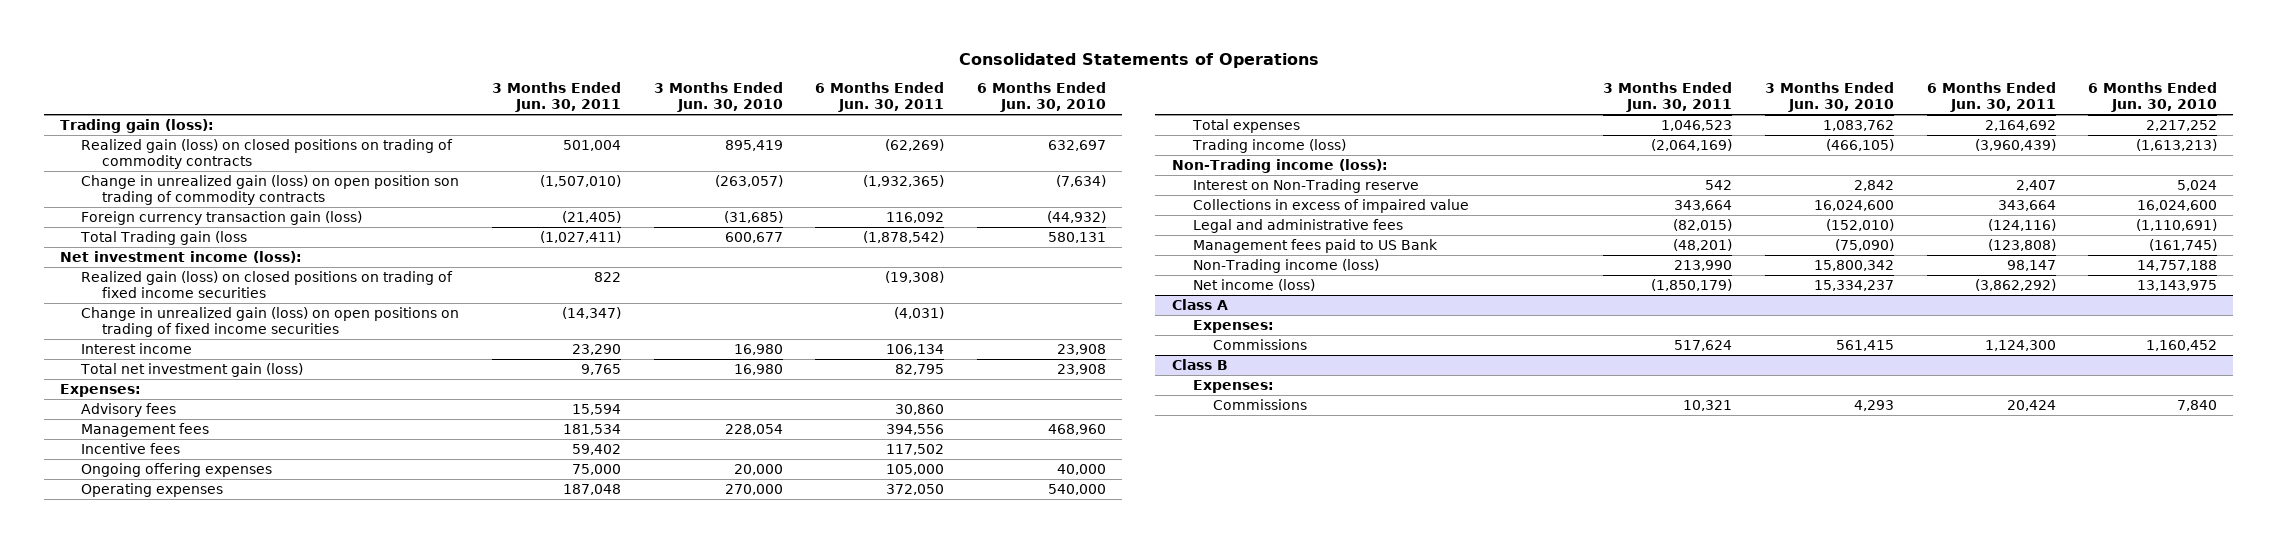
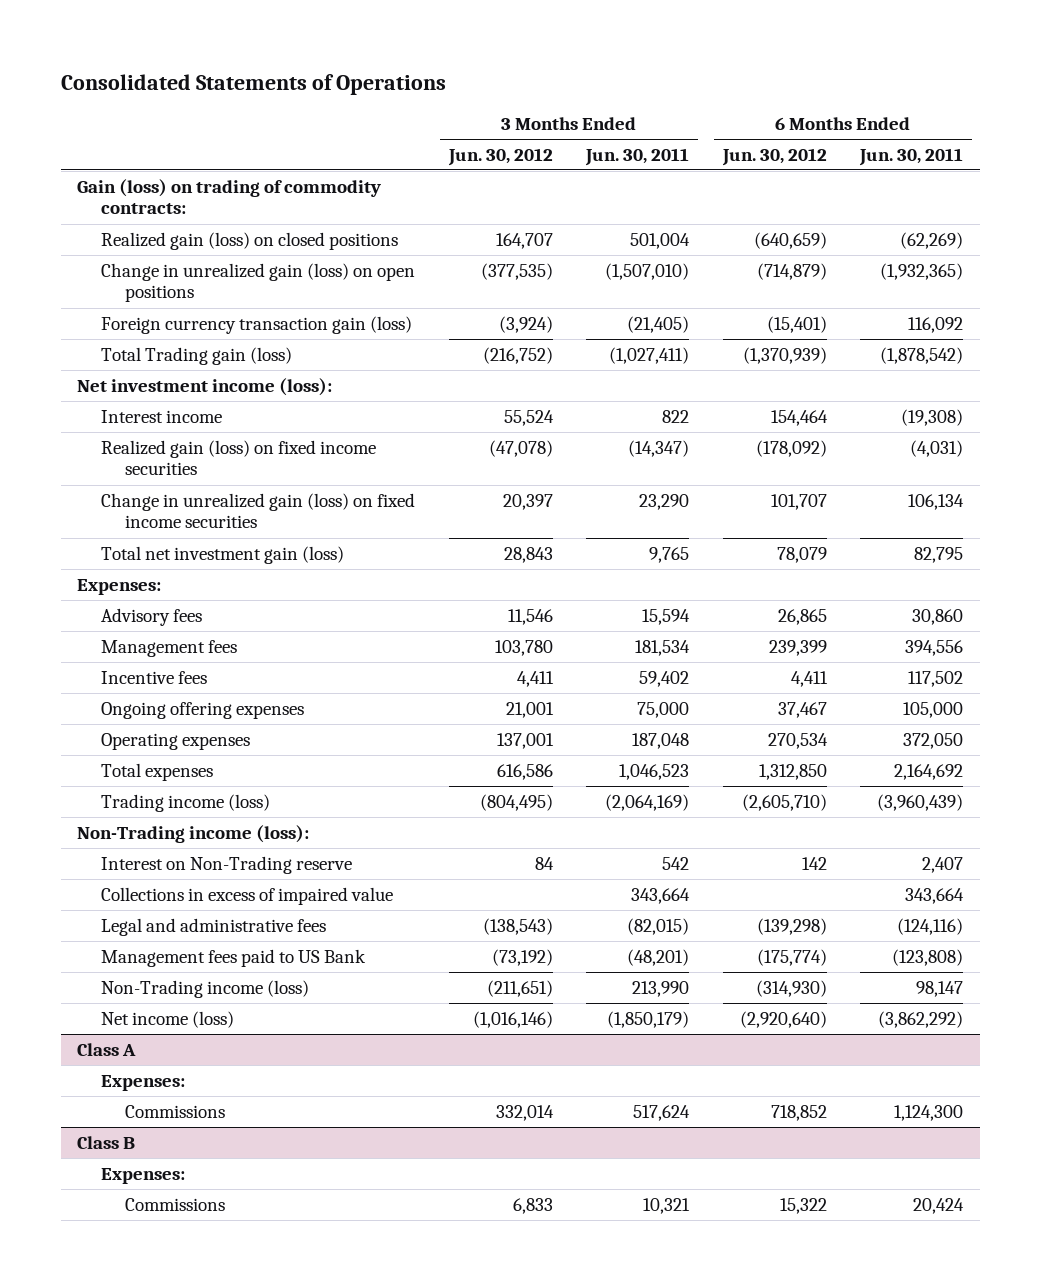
- | 3 Months Ended Jun. 30, 2011 | 3 Months Ended Jun. 30, 2010 | 6 Months Ended Jun. 30, 2011 | 6 Months Ended Jun. 30, 2010
+ | 3 Months Ended Jun. 30, 2012 | 3 Months Ended Jun. 30, 2011 | 6 Months Ended Jun. 30, 2012 | 6 Months Ended Jun. 30, 2011
- Trading gain (loss):
- Realized gain (loss) on closed positions on trading of commodity contracts | 501,004 | 895,419 | (62,269) | 632,697
- Change in unrealized gain (loss) on open position son trading of commodity contracts | (1,507,010) | (263,057) | (1,932,365) | (7,634)
+ Gain (loss) on trading of commodity contracts:
+ Realized gain (loss) on closed positions | 164,707 | 501,004 | (640,659) | (62,269)
+ Change in unrealized gain (loss) on open positions | (377,535) | (1,507,010) | (714,879) | (1,932,365)
- Total Trading gain (loss | (1,027,411) | 600,677 | (1,878,542) | 580,131
+ Total Trading gain (loss) | (216,752) | (1,027,411) | (1,370,939) | (1,878,542)
- Realized gain (loss) on closed positions on trading of fixed income securities | 822 | | (19,308) |
- Change in unrealized gain (loss) on open positions on trading of fixed income securities | (14,347) | | (4,031) |
- Interest income | 23,290 | 16,980 | 106,134 | 23,908
+ Interest income | 55,524 | 822 | 154,464 | (19,308)
+ Realized gain (loss) on fixed income securities | (47,078) | (14,347) | (178,092) | (4,031)
+ Change in unrealized gain (loss) on fixed income securities | 20,397 | 23,290 | 101,707 | 106,134

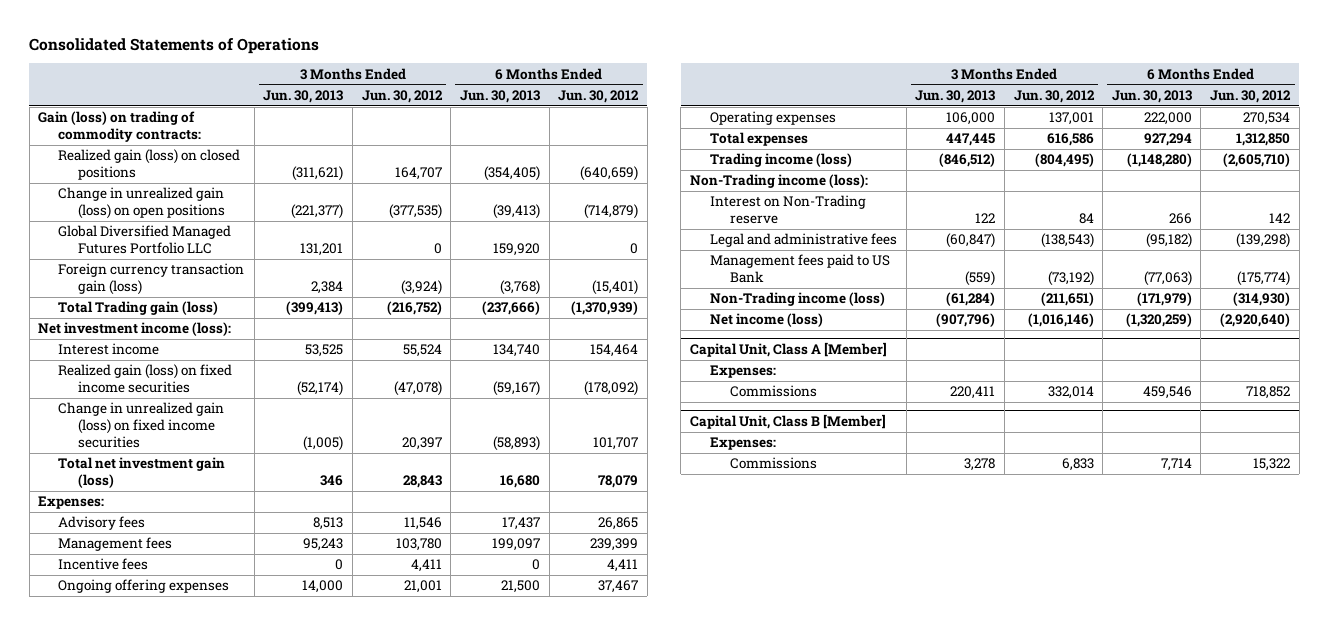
- | 3 Months Ended Jun. 30, 2012 | 3 Months Ended Jun. 30, 2011 | 6 Months Ended Jun. 30, 2012 | 6 Months Ended Jun. 30, 2011
+ | 3 Months Ended Jun. 30, 2013 | 3 Months Ended Jun. 30, 2012 | 6 Months Ended Jun. 30, 2013 | 6 Months Ended Jun. 30, 2012
+ Global Diversified Managed Futures Portfolio LLC | 131,201 | 0 | 159,920 | 0
- Collections in excess of impaired value | | 343,664 | | 343,664
- Class A
+ Capital Unit, Class A [Member]
- Class B
+ Capital Unit, Class B [Member]

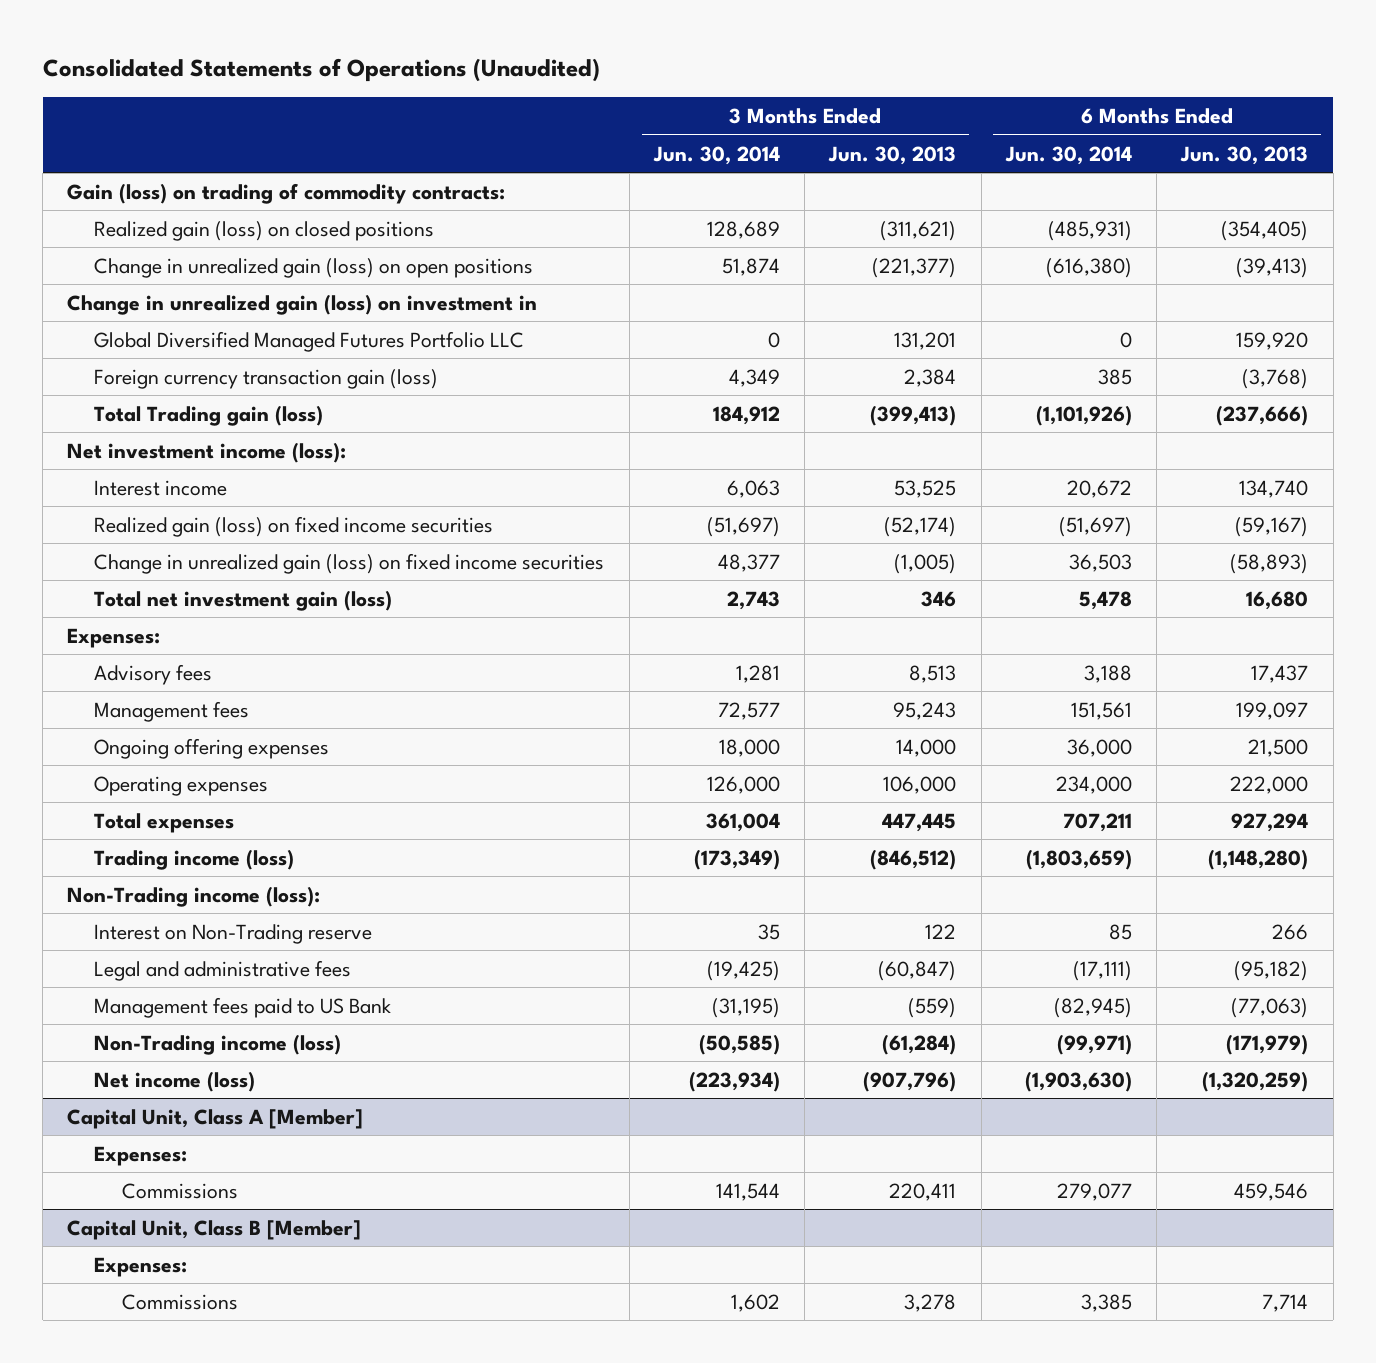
- Consolidated Statements of Operations
+ Consolidated Statements of Operations (Unaudited)
- | 3 Months Ended Jun. 30, 2013 | 3 Months Ended Jun. 30, 2012 | 6 Months Ended Jun. 30, 2013 | 6 Months Ended Jun. 30, 2012
+ | 3 Months Ended Jun. 30, 2014 | 3 Months Ended Jun. 30, 2013 | 6 Months Ended Jun. 30, 2014 | 6 Months Ended Jun. 30, 2013
+ Change in unrealized gain (loss) on investment in
- Incentive fees | 0 | 4,411 | 0 | 4,411

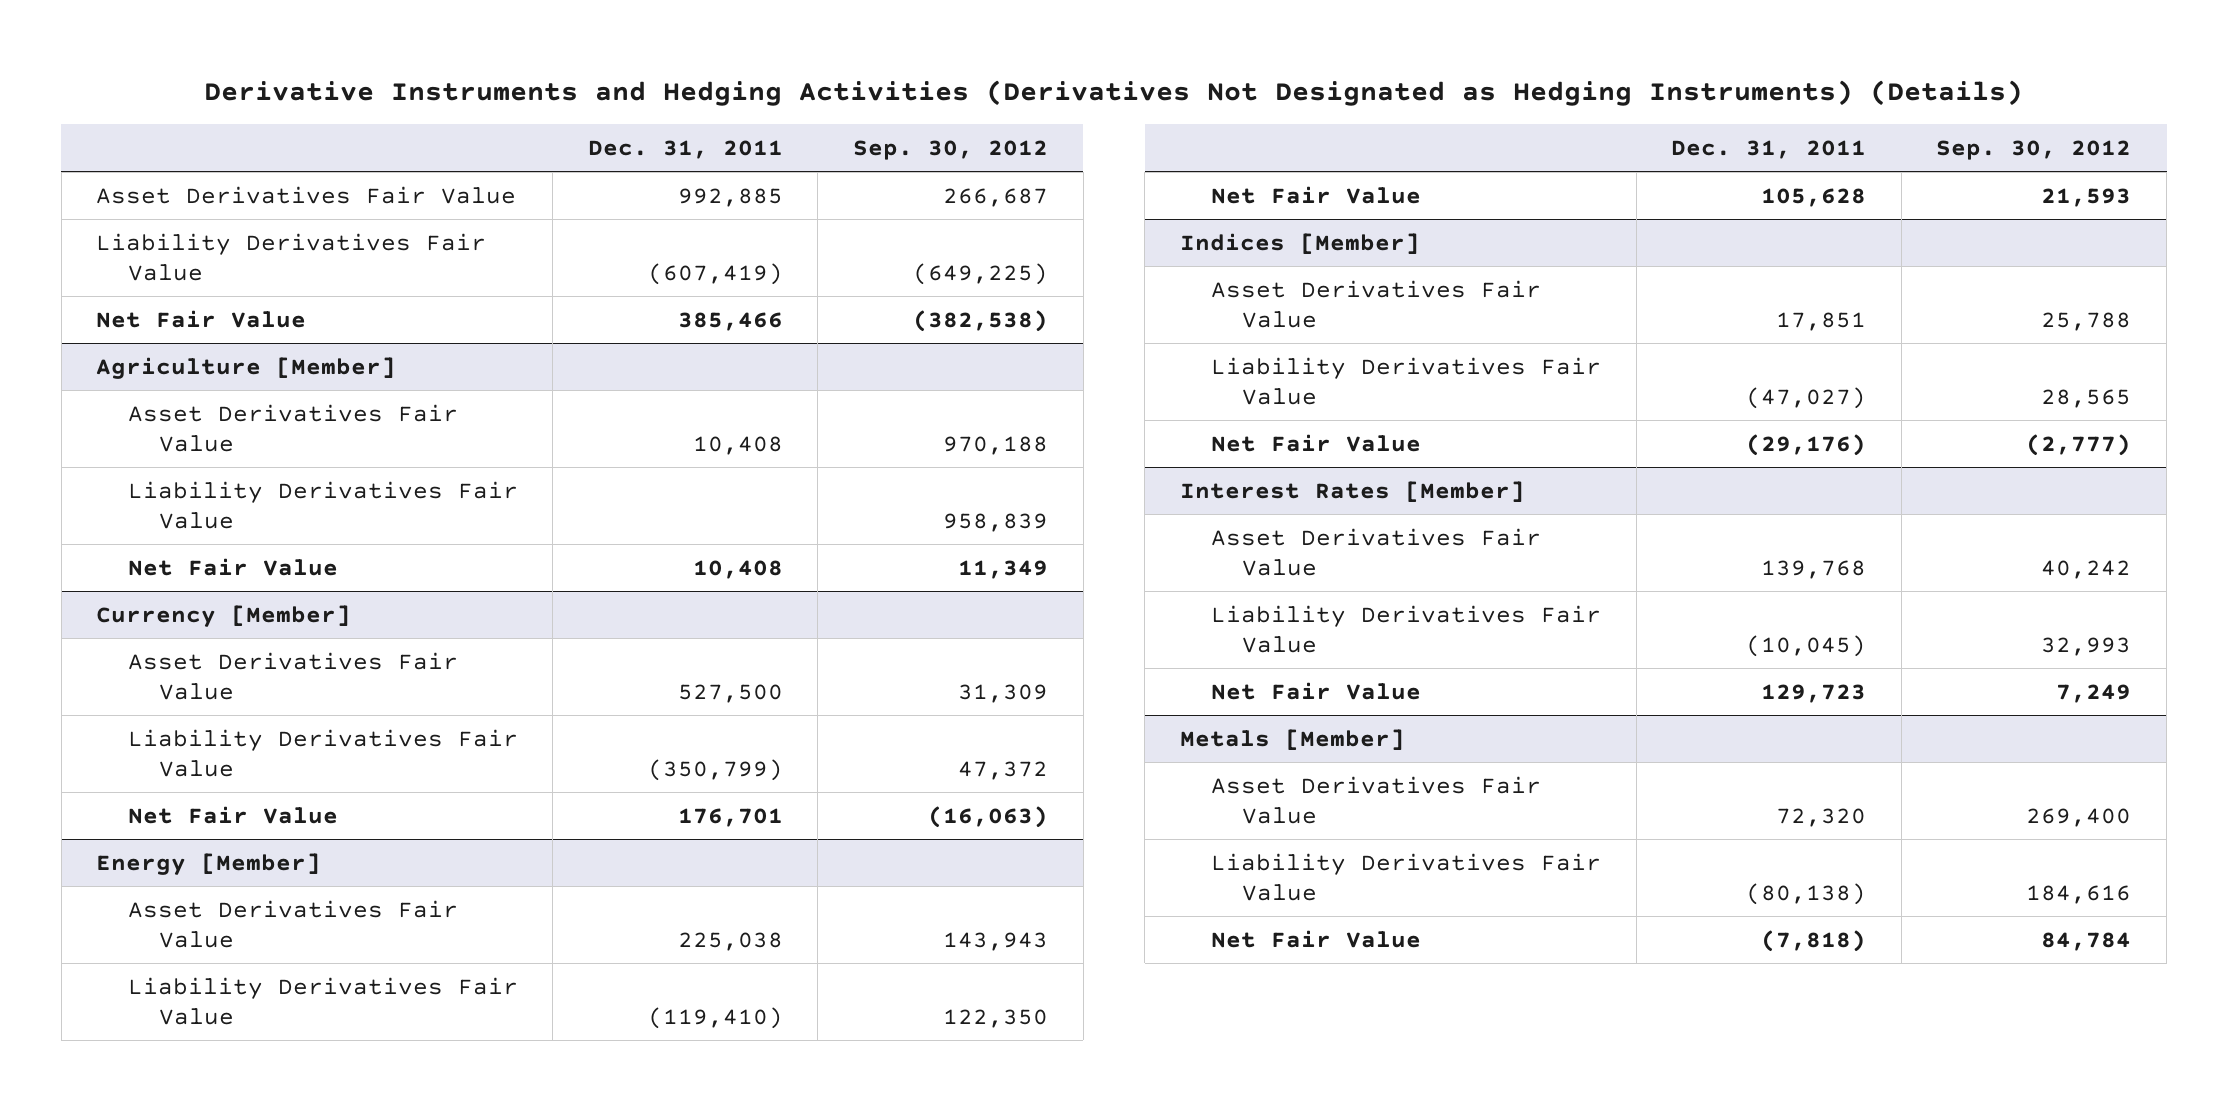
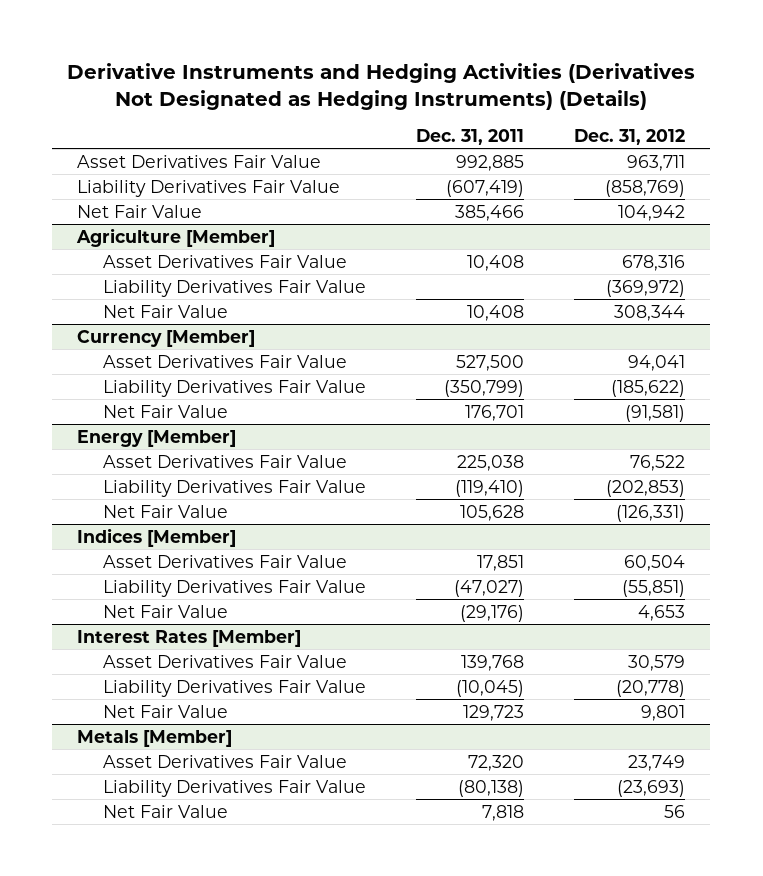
- | Dec. 31, 2011 | Sep. 30, 2012
+ | Dec. 31, 2011 | Dec. 31, 2012
@ Metals [Member]
- Net Fair Value | (7,818) | 84,784
+ Net Fair Value | 7,818 | 56

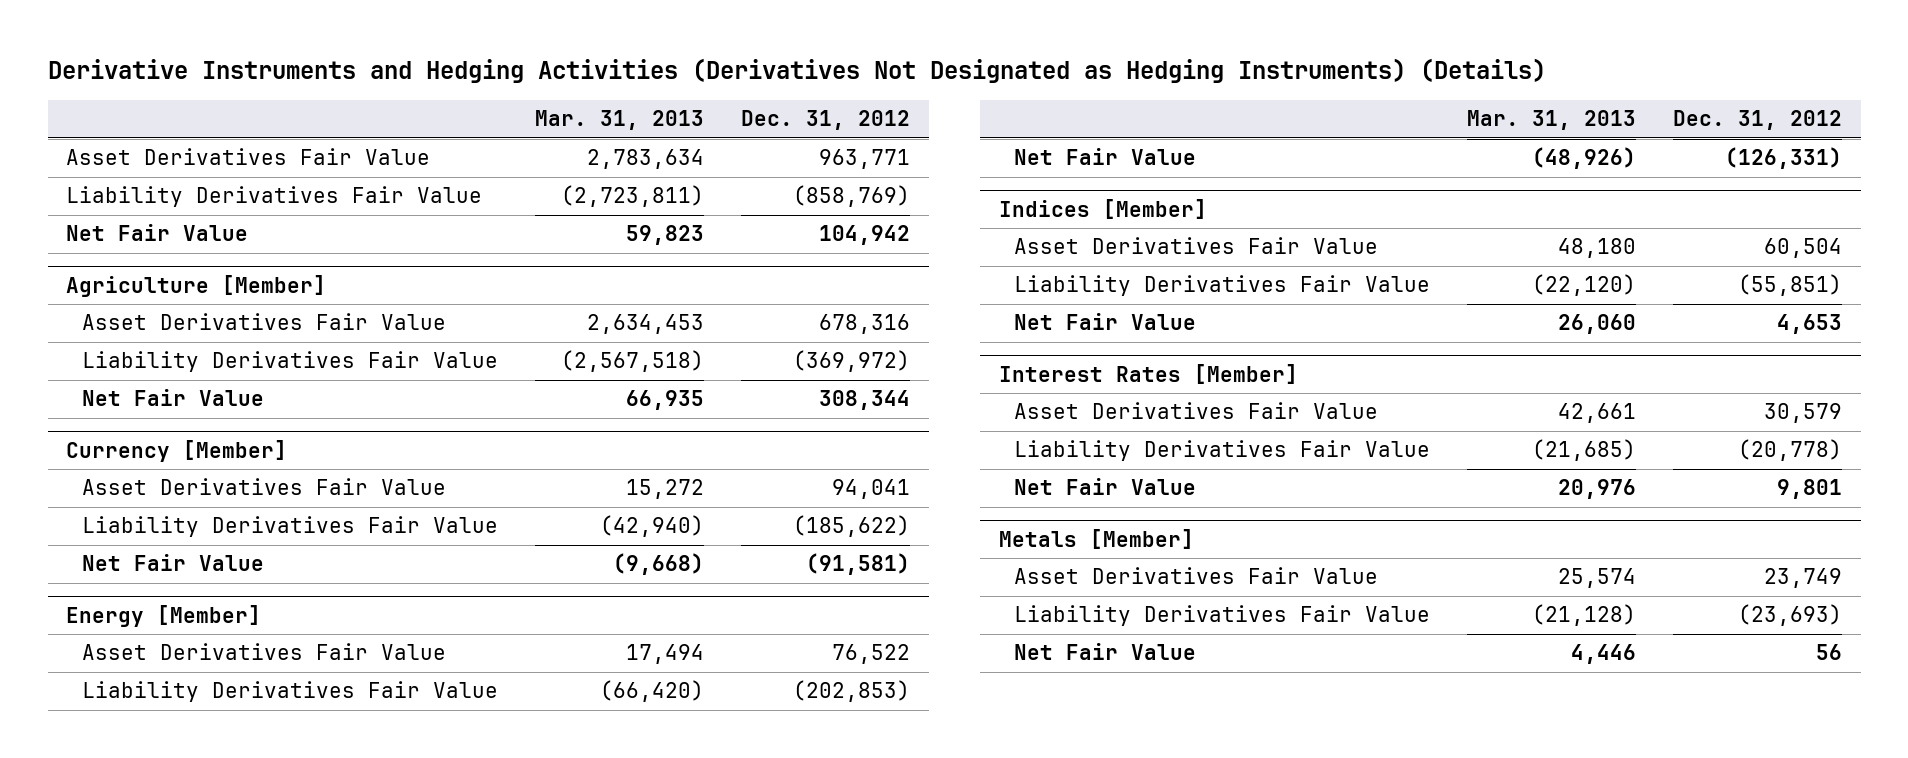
- | Dec. 31, 2011 | Dec. 31, 2012
+ | Mar. 31, 2013 | Dec. 31, 2012
- Asset Derivatives Fair Value | 992,885 | 963,711
+ Asset Derivatives Fair Value | 2,783,634 | 963,771

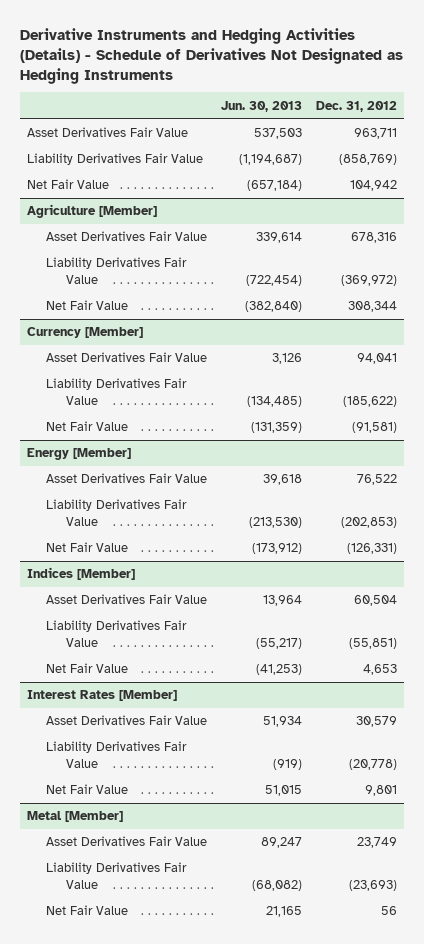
- Derivative Instruments and Hedging Activities (Derivatives Not Designated as Hedging Instruments) (Details)
+ Derivative Instruments and Hedging Activities (Details) - Schedule of Derivatives Not Designated as Hedging Instruments
- | Mar. 31, 2013 | Dec. 31, 2012
+ | Jun. 30, 2013 | Dec. 31, 2012
- Asset Derivatives Fair Value | 2,783,634 | 963,771
+ Asset Derivatives Fair Value | 537,503 | 963,711
- Metals [Member]
+ Metal [Member]

